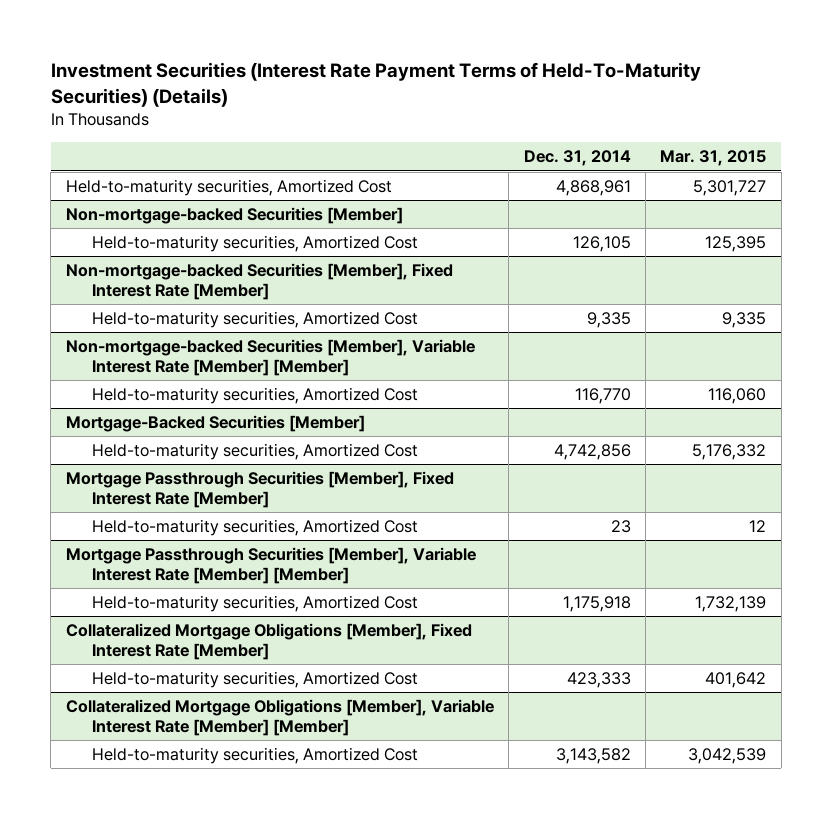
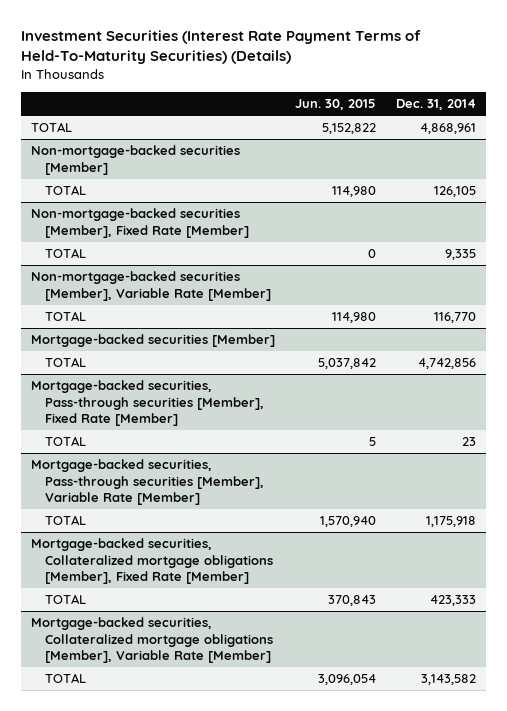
- | Dec. 31, 2014 | Mar. 31, 2015
+ | Jun. 30, 2015 | Dec. 31, 2014
- Held-to-maturity securities, Amortized Cost | 4,868,961 | 5,301,727
- Non-mortgage-backed Securities [Member]
- Held-to-maturity securities, Amortized Cost | 126,105 | 125,395
- Non-mortgage-backed Securities [Member], Fixed Interest Rate [Member]
- Held-to-maturity securities, Amortized Cost | 9,335 | 9,335
- Non-mortgage-backed Securities [Member], Variable Interest Rate [Member] [Member]
- Held-to-maturity securities, Amortized Cost | 116,770 | 116,060
- Mortgage-Backed Securities [Member]
- Held-to-maturity securities, Amortized Cost | 4,742,856 | 5,176,332
- Mortgage Passthrough Securities [Member], Fixed Interest Rate [Member]
- Held-to-maturity securities, Amortized Cost | 23 | 12
- Mortgage Passthrough Securities [Member], Variable Interest Rate [Member] [Member]
- Held-to-maturity securities, Amortized Cost | 1,175,918 | 1,732,139
- Collateralized Mortgage Obligations [Member], Fixed Interest Rate [Member]
- Held-to-maturity securities, Amortized Cost | 423,333 | 401,642
- Collateralized Mortgage Obligations [Member], Variable Interest Rate [Member] [Member]
- Held-to-maturity securities, Amortized Cost | 3,143,582 | 3,042,539
+ TOTAL | 5,152,822 | 4,868,961
+ Non-mortgage-backed securities [Member]
+ TOTAL | 114,980 | 126,105
+ Non-mortgage-backed securities [Member], Fixed Rate [Member]
+ TOTAL | 0 | 9,335
+ Non-mortgage-backed securities [Member], Variable Rate [Member]
+ TOTAL | 114,980 | 116,770
+ Mortgage-backed securities [Member]
+ TOTAL | 5,037,842 | 4,742,856
+ Mortgage-backed securities, Pass-through securities [Member], Fixed Rate [Member]
+ TOTAL | 5 | 23
+ Mortgage-backed securities, Pass-through securities [Member], Variable Rate [Member]
+ TOTAL | 1,570,940 | 1,175,918
+ Mortgage-backed securities, Collateralized mortgage obligations [Member], Fixed Rate [Member]
+ TOTAL | 370,843 | 423,333
+ Mortgage-backed securities, Collateralized mortgage obligations [Member], Variable Rate [Member]
+ TOTAL | 3,096,054 | 3,143,582

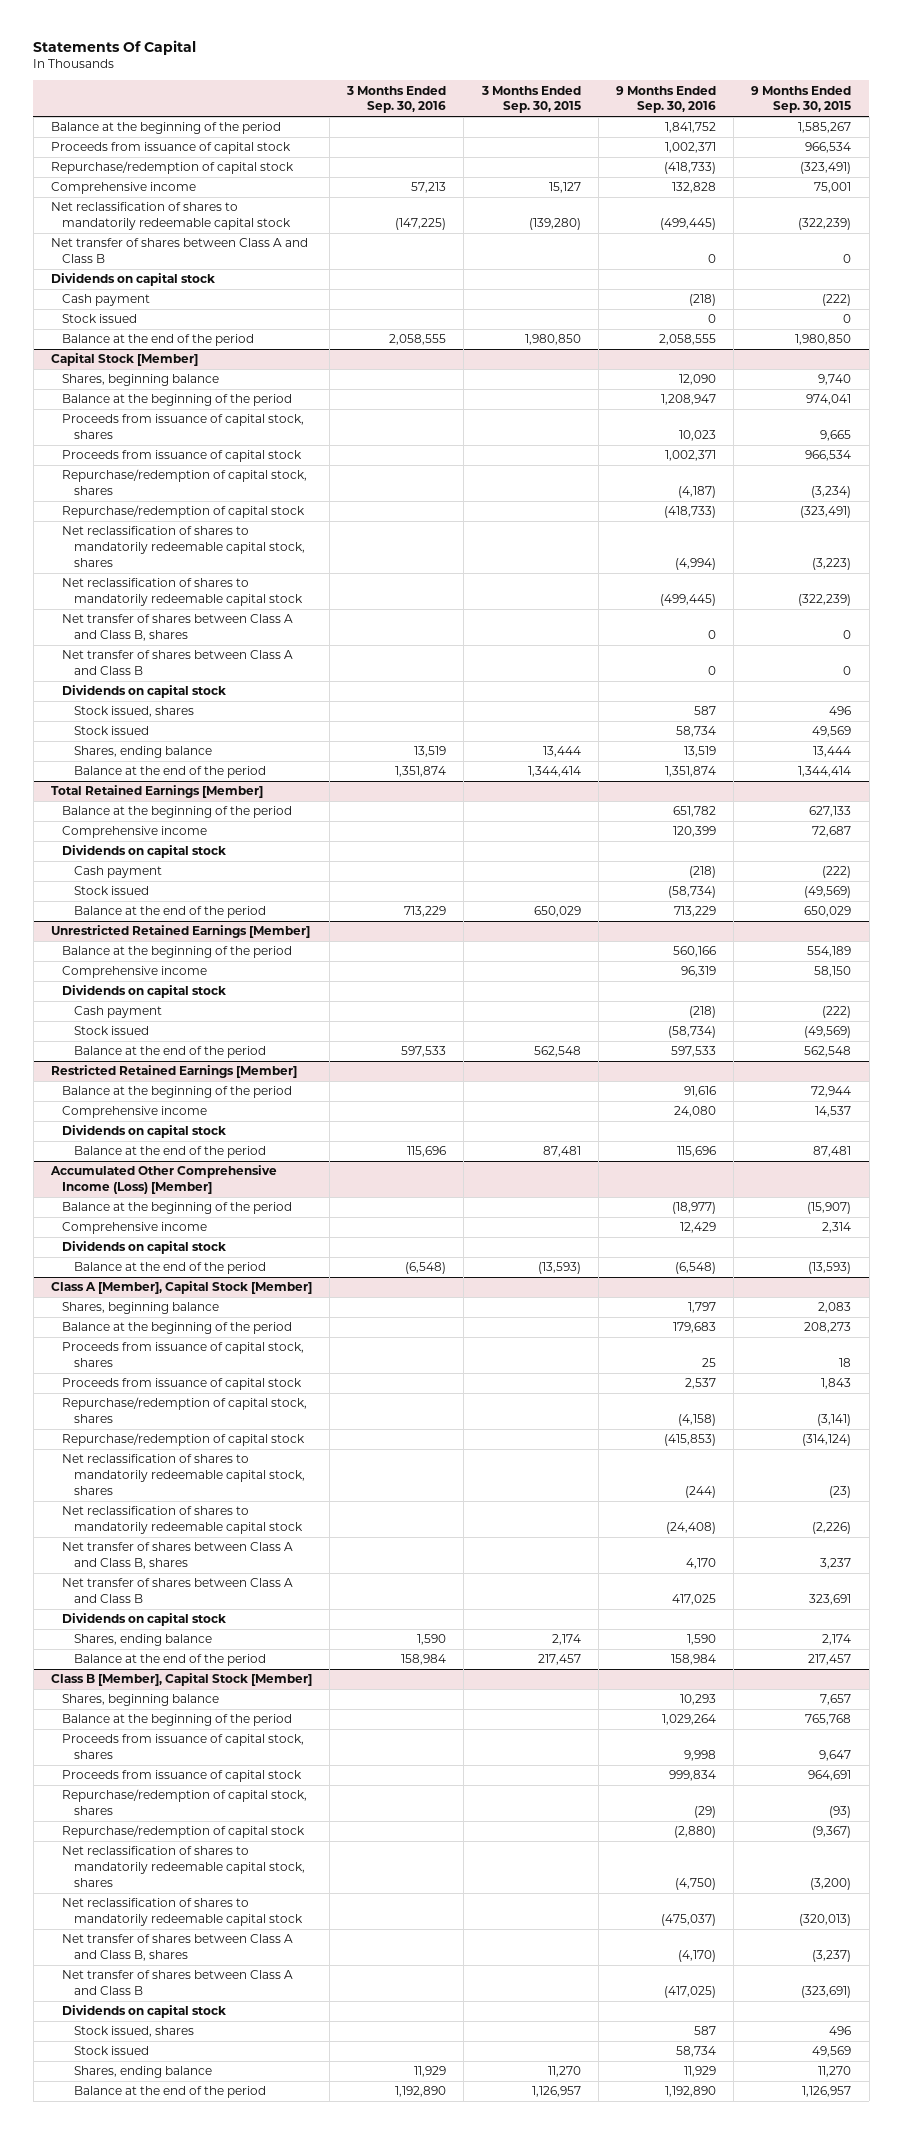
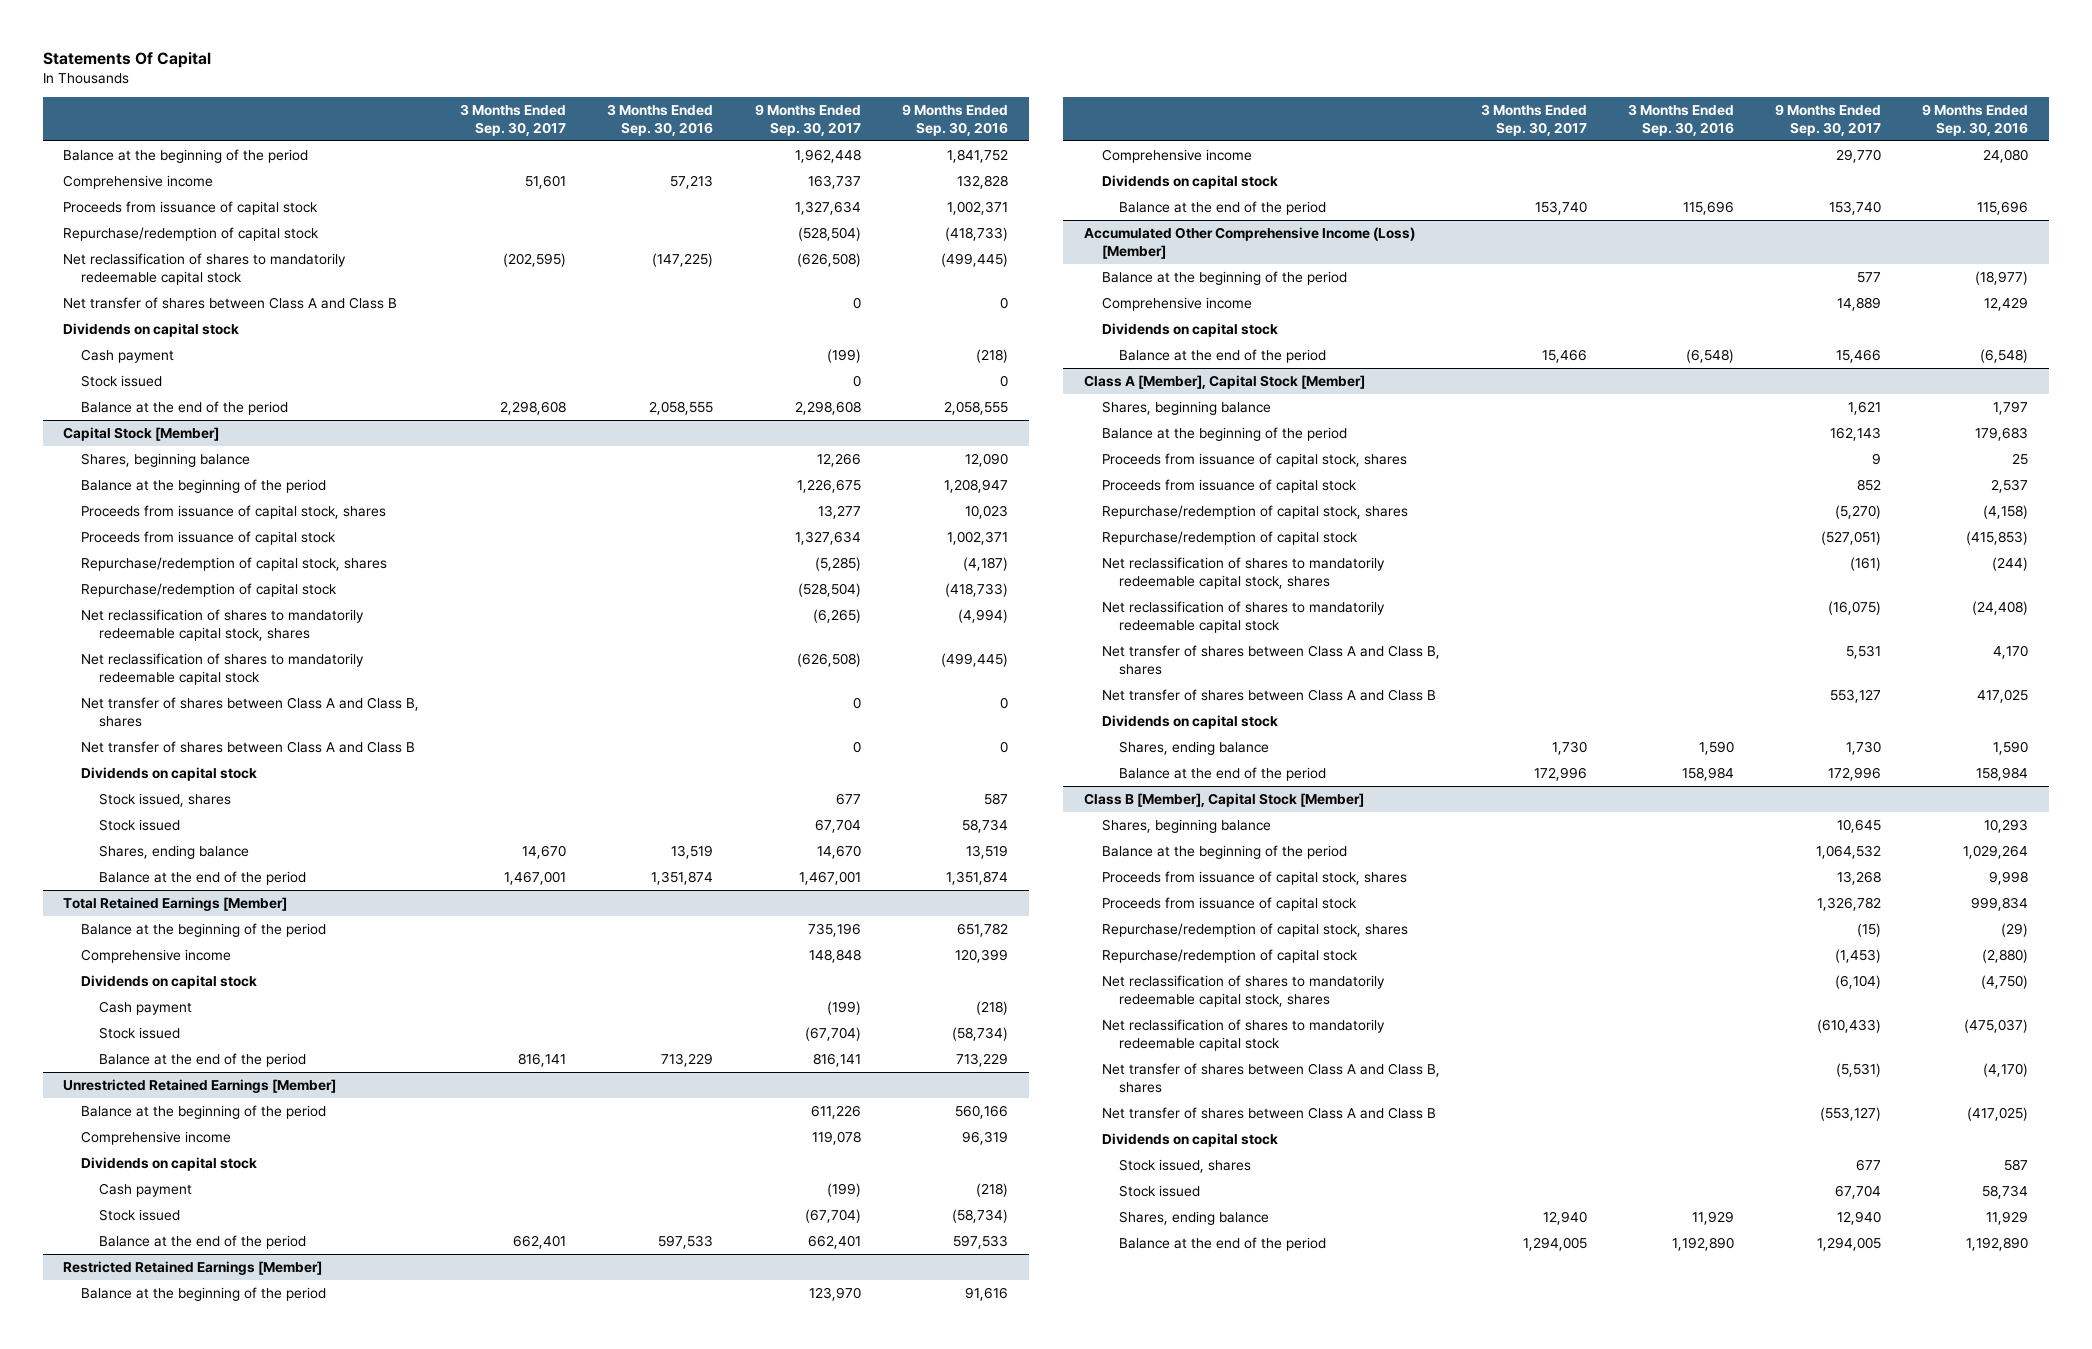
- | 3 Months Ended Sep. 30, 2016 | 3 Months Ended Sep. 30, 2015 | 9 Months Ended Sep. 30, 2016 | 9 Months Ended Sep. 30, 2015
+ | 3 Months Ended Sep. 30, 2017 | 3 Months Ended Sep. 30, 2016 | 9 Months Ended Sep. 30, 2017 | 9 Months Ended Sep. 30, 2016
moved up: Comprehensive income | 51,601 | 57,213 | 163,737 | 132,828

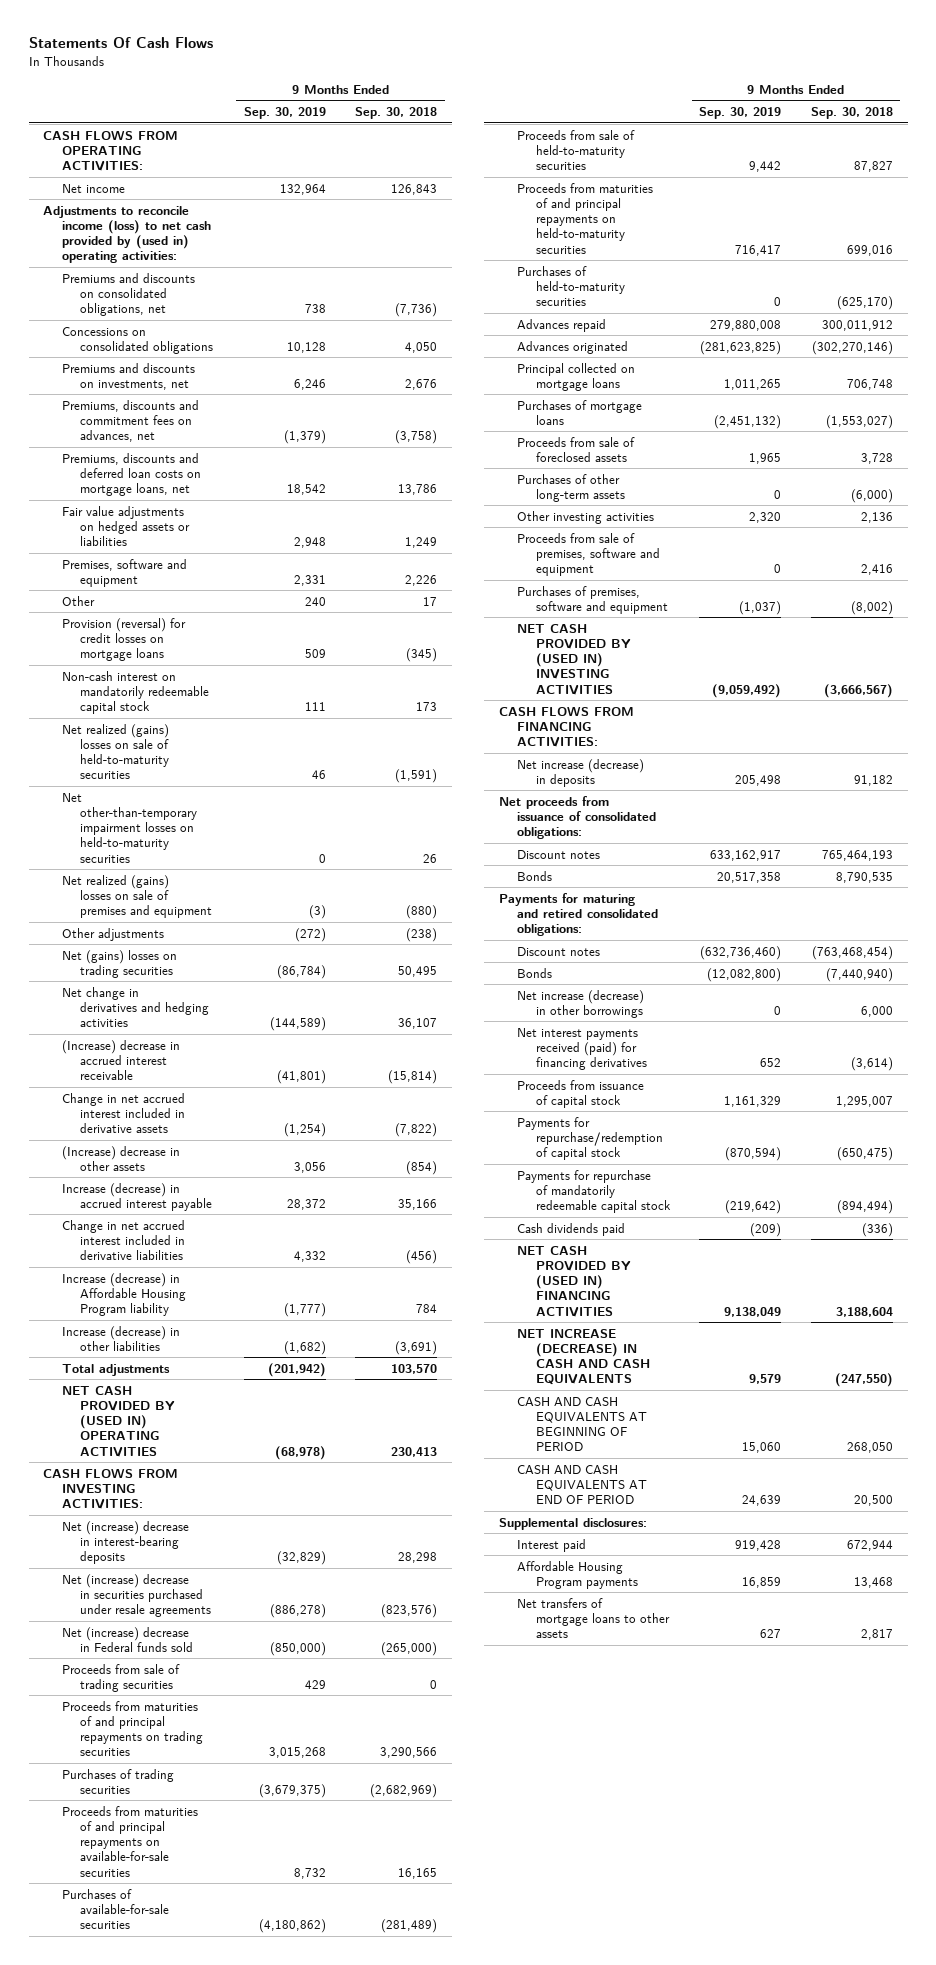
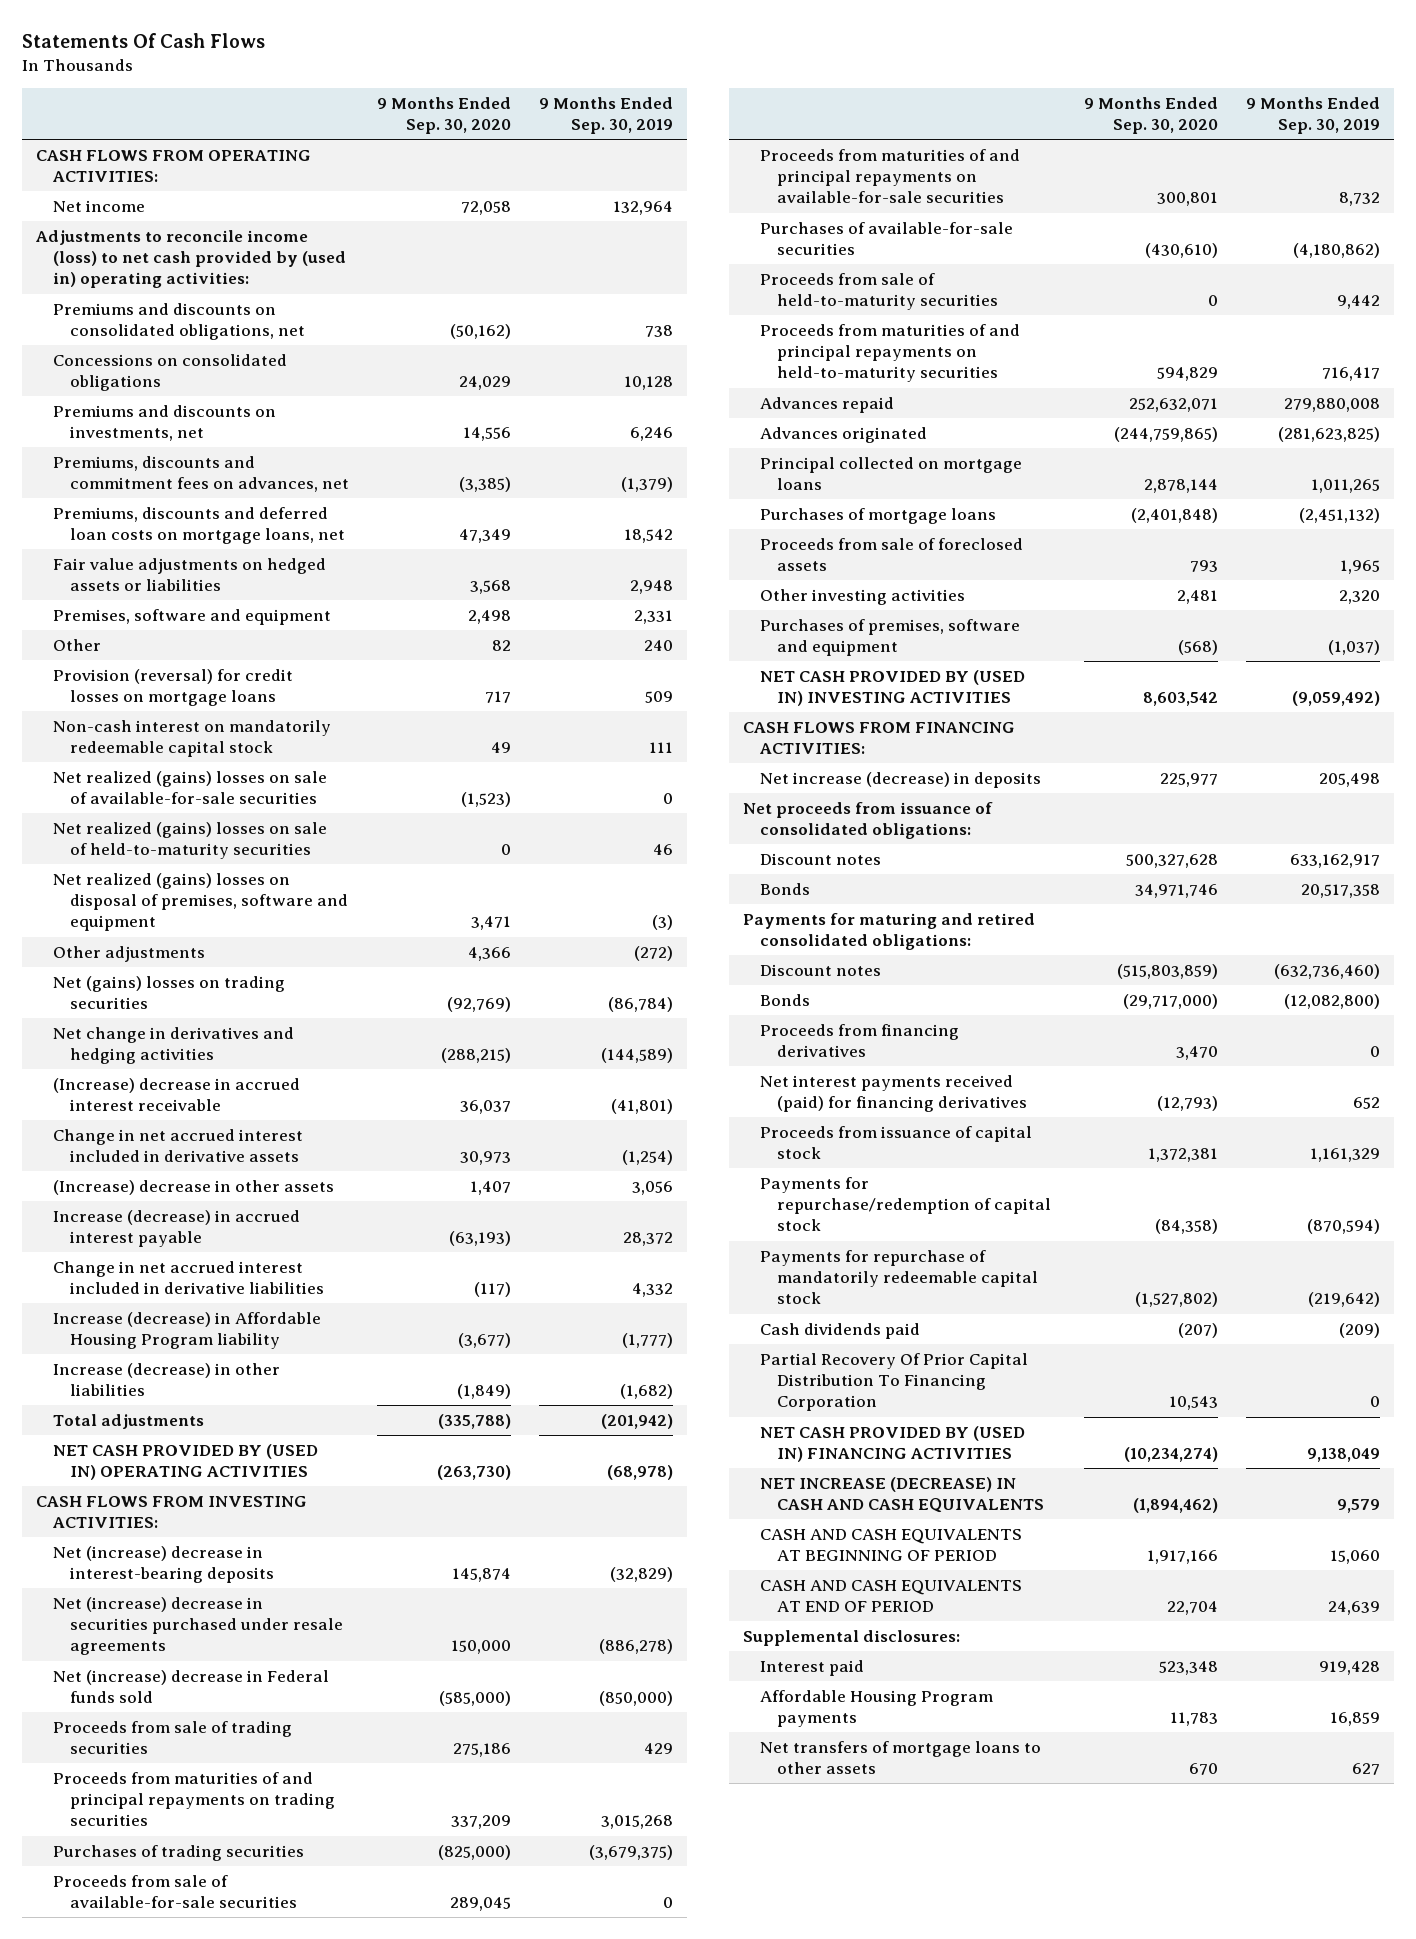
- | 9 Months Ended Sep. 30, 2019 | 9 Months Ended Sep. 30, 2018
+ | 9 Months Ended Sep. 30, 2020 | 9 Months Ended Sep. 30, 2019
+ Net realized (gains) losses on sale of available-for-sale securities | (1,523) | 0
- Net other-than-temporary impairment losses on held-to-maturity securities | 0 | 26
- Net realized (gains) losses on sale of premises and equipment | (3) | (880)
+ Net realized (gains) losses on disposal of premises, software and equipment | 3,471 | (3)
+ Proceeds from sale of available-for-sale securities | 289,045 | 0
- Purchases of held-to-maturity securities | 0 | (625,170)
- Purchases of other long-term assets | 0 | (6,000)
- Proceeds from sale of premises, software and equipment | 0 | 2,416
- Net increase (decrease) in other borrowings | 0 | 6,000
+ Proceeds from financing derivatives | 3,470 | 0
+ Partial Recovery Of Prior Capital Distribution To Financing Corporation | 10,543 | 0

